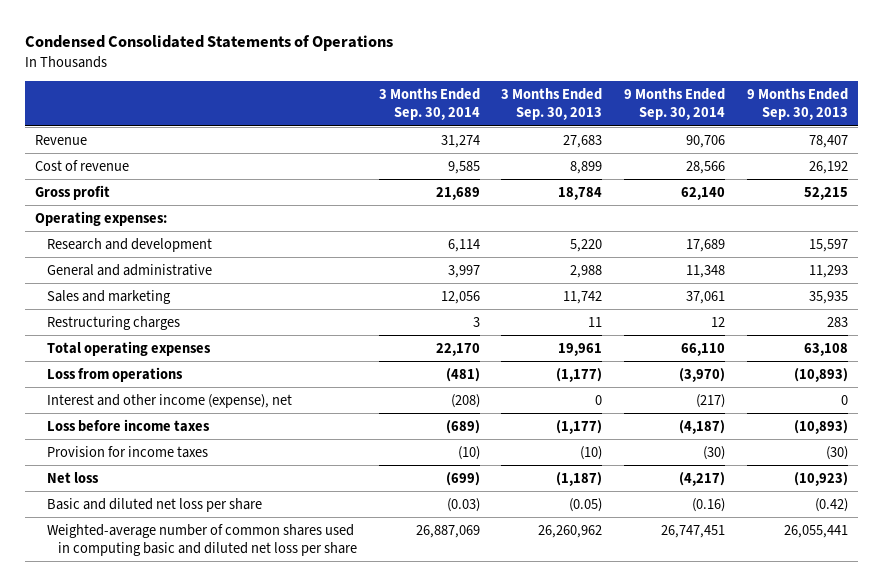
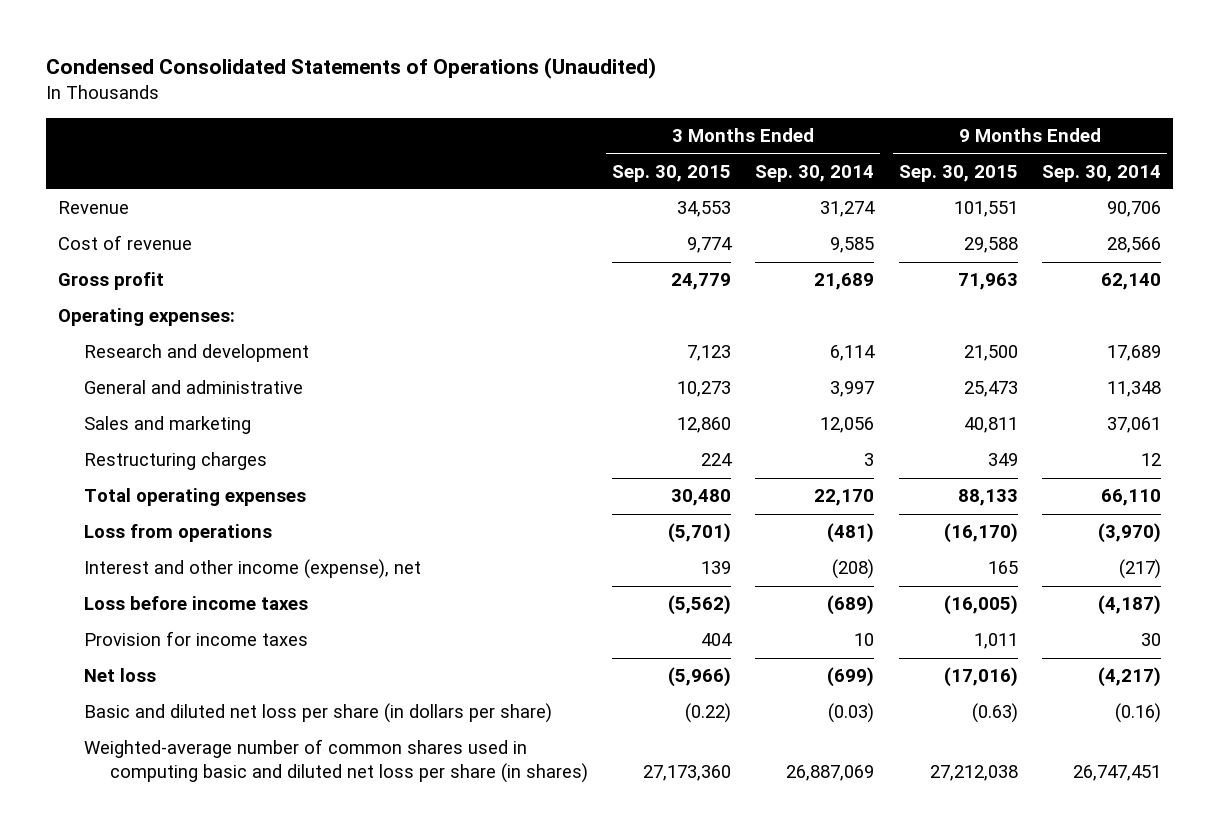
- Condensed Consolidated Statements of Operations
+ Condensed Consolidated Statements of Operations (Unaudited)
- | 3 Months Ended Sep. 30, 2014 | 3 Months Ended Sep. 30, 2013 | 9 Months Ended Sep. 30, 2014 | 9 Months Ended Sep. 30, 2013
+ | 3 Months Ended Sep. 30, 2015 | 3 Months Ended Sep. 30, 2014 | 9 Months Ended Sep. 30, 2015 | 9 Months Ended Sep. 30, 2014
- Provision for income taxes | (10) | (10) | (30) | (30)
+ Provision for income taxes | 404 | 10 | 1,011 | 30
- Basic and diluted net loss per share | (0.03) | (0.05) | (0.16) | (0.42)
- Weighted-average number of common shares used in computing basic and diluted net loss per share | 26,887,069 | 26,260,962 | 26,747,451 | 26,055,441
+ Basic and diluted net loss per share (in dollars per share) | (0.22) | (0.03) | (0.63) | (0.16)
+ Weighted-average number of common shares used in computing basic and diluted net loss per share (in shares) | 27,173,360 | 26,887,069 | 27,212,038 | 26,747,451

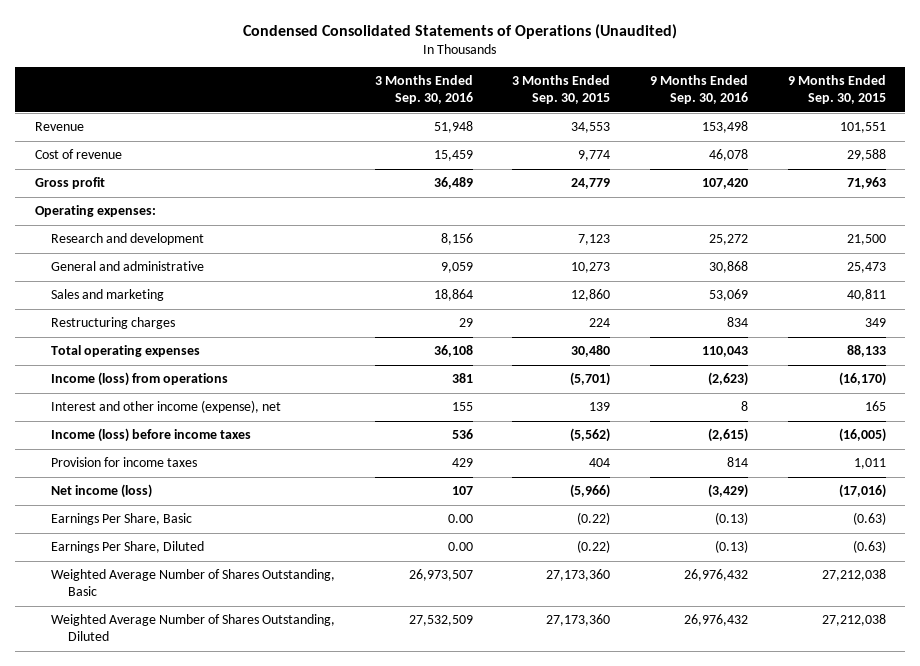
- | 3 Months Ended Sep. 30, 2015 | 3 Months Ended Sep. 30, 2014 | 9 Months Ended Sep. 30, 2015 | 9 Months Ended Sep. 30, 2014
+ | 3 Months Ended Sep. 30, 2016 | 3 Months Ended Sep. 30, 2015 | 9 Months Ended Sep. 30, 2016 | 9 Months Ended Sep. 30, 2015
- Loss from operations | (5,701) | (481) | (16,170) | (3,970)
+ Income (loss) from operations | 381 | (5,701) | (2,623) | (16,170)
- Loss before income taxes | (5,562) | (689) | (16,005) | (4,187)
+ Income (loss) before income taxes | 536 | (5,562) | (2,615) | (16,005)
- Net loss | (5,966) | (699) | (17,016) | (4,217)
- Basic and diluted net loss per share (in dollars per share) | (0.22) | (0.03) | (0.63) | (0.16)
- Weighted-average number of common shares used in computing basic and diluted net loss per share (in shares) | 27,173,360 | 26,887,069 | 27,212,038 | 26,747,451
+ Net income (loss) | 107 | (5,966) | (3,429) | (17,016)
+ Earnings Per Share, Basic | 0.00 | (0.22) | (0.13) | (0.63)
+ Earnings Per Share, Diluted | 0.00 | (0.22) | (0.13) | (0.63)
+ Weighted Average Number of Shares Outstanding, Basic | 26,973,507 | 27,173,360 | 26,976,432 | 27,212,038
+ Weighted Average Number of Shares Outstanding, Diluted | 27,532,509 | 27,173,360 | 26,976,432 | 27,212,038

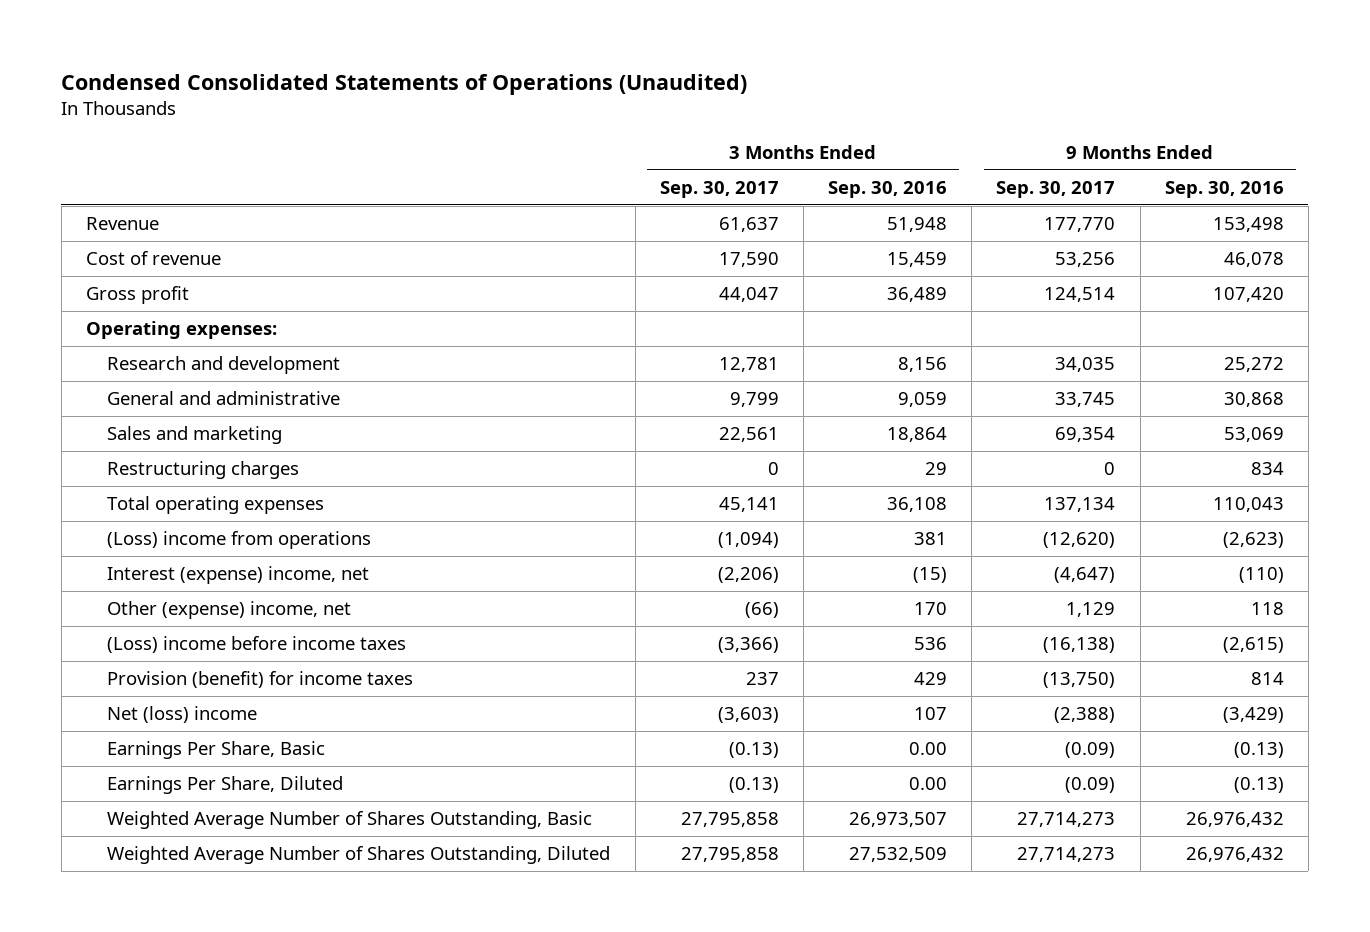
- | 3 Months Ended Sep. 30, 2016 | 3 Months Ended Sep. 30, 2015 | 9 Months Ended Sep. 30, 2016 | 9 Months Ended Sep. 30, 2015
+ | 3 Months Ended Sep. 30, 2017 | 3 Months Ended Sep. 30, 2016 | 9 Months Ended Sep. 30, 2017 | 9 Months Ended Sep. 30, 2016
- Income (loss) from operations | 381 | (5,701) | (2,623) | (16,170)
- Interest and other income (expense), net | 155 | 139 | 8 | 165
- Income (loss) before income taxes | 536 | (5,562) | (2,615) | (16,005)
- Provision for income taxes | 429 | 404 | 814 | 1,011
- Net income (loss) | 107 | (5,966) | (3,429) | (17,016)
+ (Loss) income from operations | (1,094) | 381 | (12,620) | (2,623)
+ Interest (expense) income, net | (2,206) | (15) | (4,647) | (110)
+ Other (expense) income, net | (66) | 170 | 1,129 | 118
+ (Loss) income before income taxes | (3,366) | 536 | (16,138) | (2,615)
+ Provision (benefit) for income taxes | 237 | 429 | (13,750) | 814
+ Net (loss) income | (3,603) | 107 | (2,388) | (3,429)

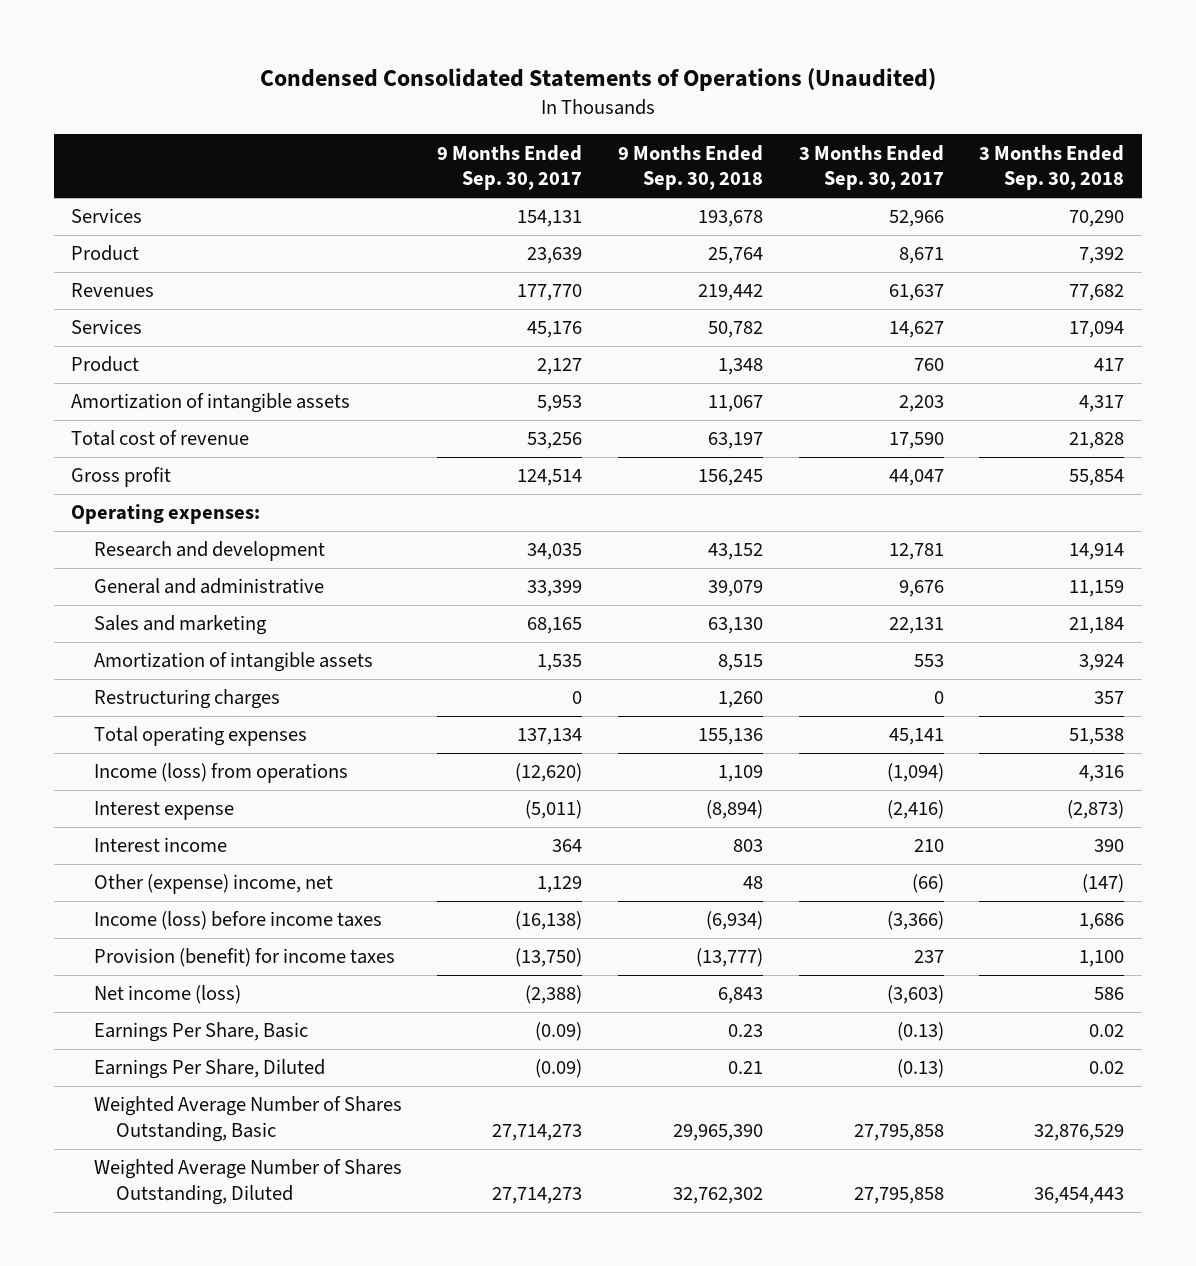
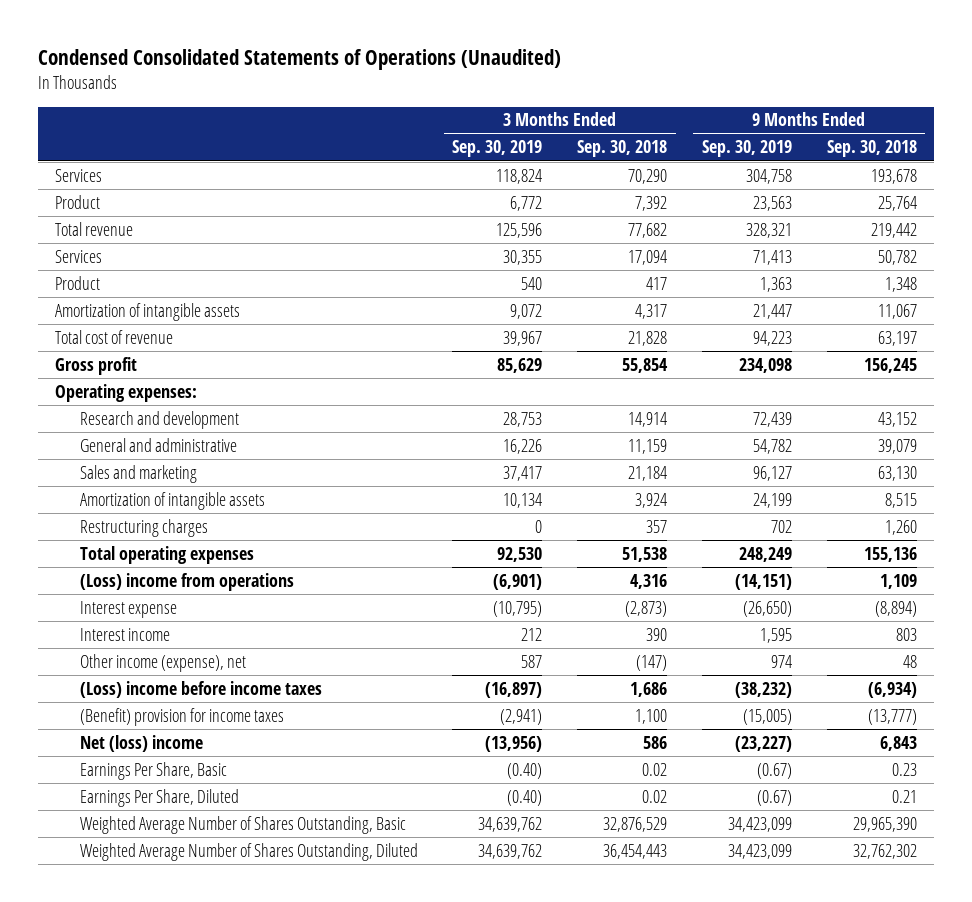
- | 9 Months Ended Sep. 30, 2017 | 9 Months Ended Sep. 30, 2018 | 3 Months Ended Sep. 30, 2017 | 3 Months Ended Sep. 30, 2018
+ | 3 Months Ended Sep. 30, 2019 | 3 Months Ended Sep. 30, 2018 | 9 Months Ended Sep. 30, 2019 | 9 Months Ended Sep. 30, 2018
- Revenues | 177,770 | 219,442 | 61,637 | 77,682
+ Total revenue | 125,596 | 77,682 | 328,321 | 219,442
- Income (loss) from operations | (12,620) | 1,109 | (1,094) | 4,316
+ (Loss) income from operations | (6,901) | 4,316 | (14,151) | 1,109
- Other (expense) income, net | 1,129 | 48 | (66) | (147)
- Income (loss) before income taxes | (16,138) | (6,934) | (3,366) | 1,686
- Provision (benefit) for income taxes | (13,750) | (13,777) | 237 | 1,100
- Net income (loss) | (2,388) | 6,843 | (3,603) | 586
+ Other income (expense), net | 587 | (147) | 974 | 48
+ (Loss) income before income taxes | (16,897) | 1,686 | (38,232) | (6,934)
+ (Benefit) provision for income taxes | (2,941) | 1,100 | (15,005) | (13,777)
+ Net (loss) income | (13,956) | 586 | (23,227) | 6,843

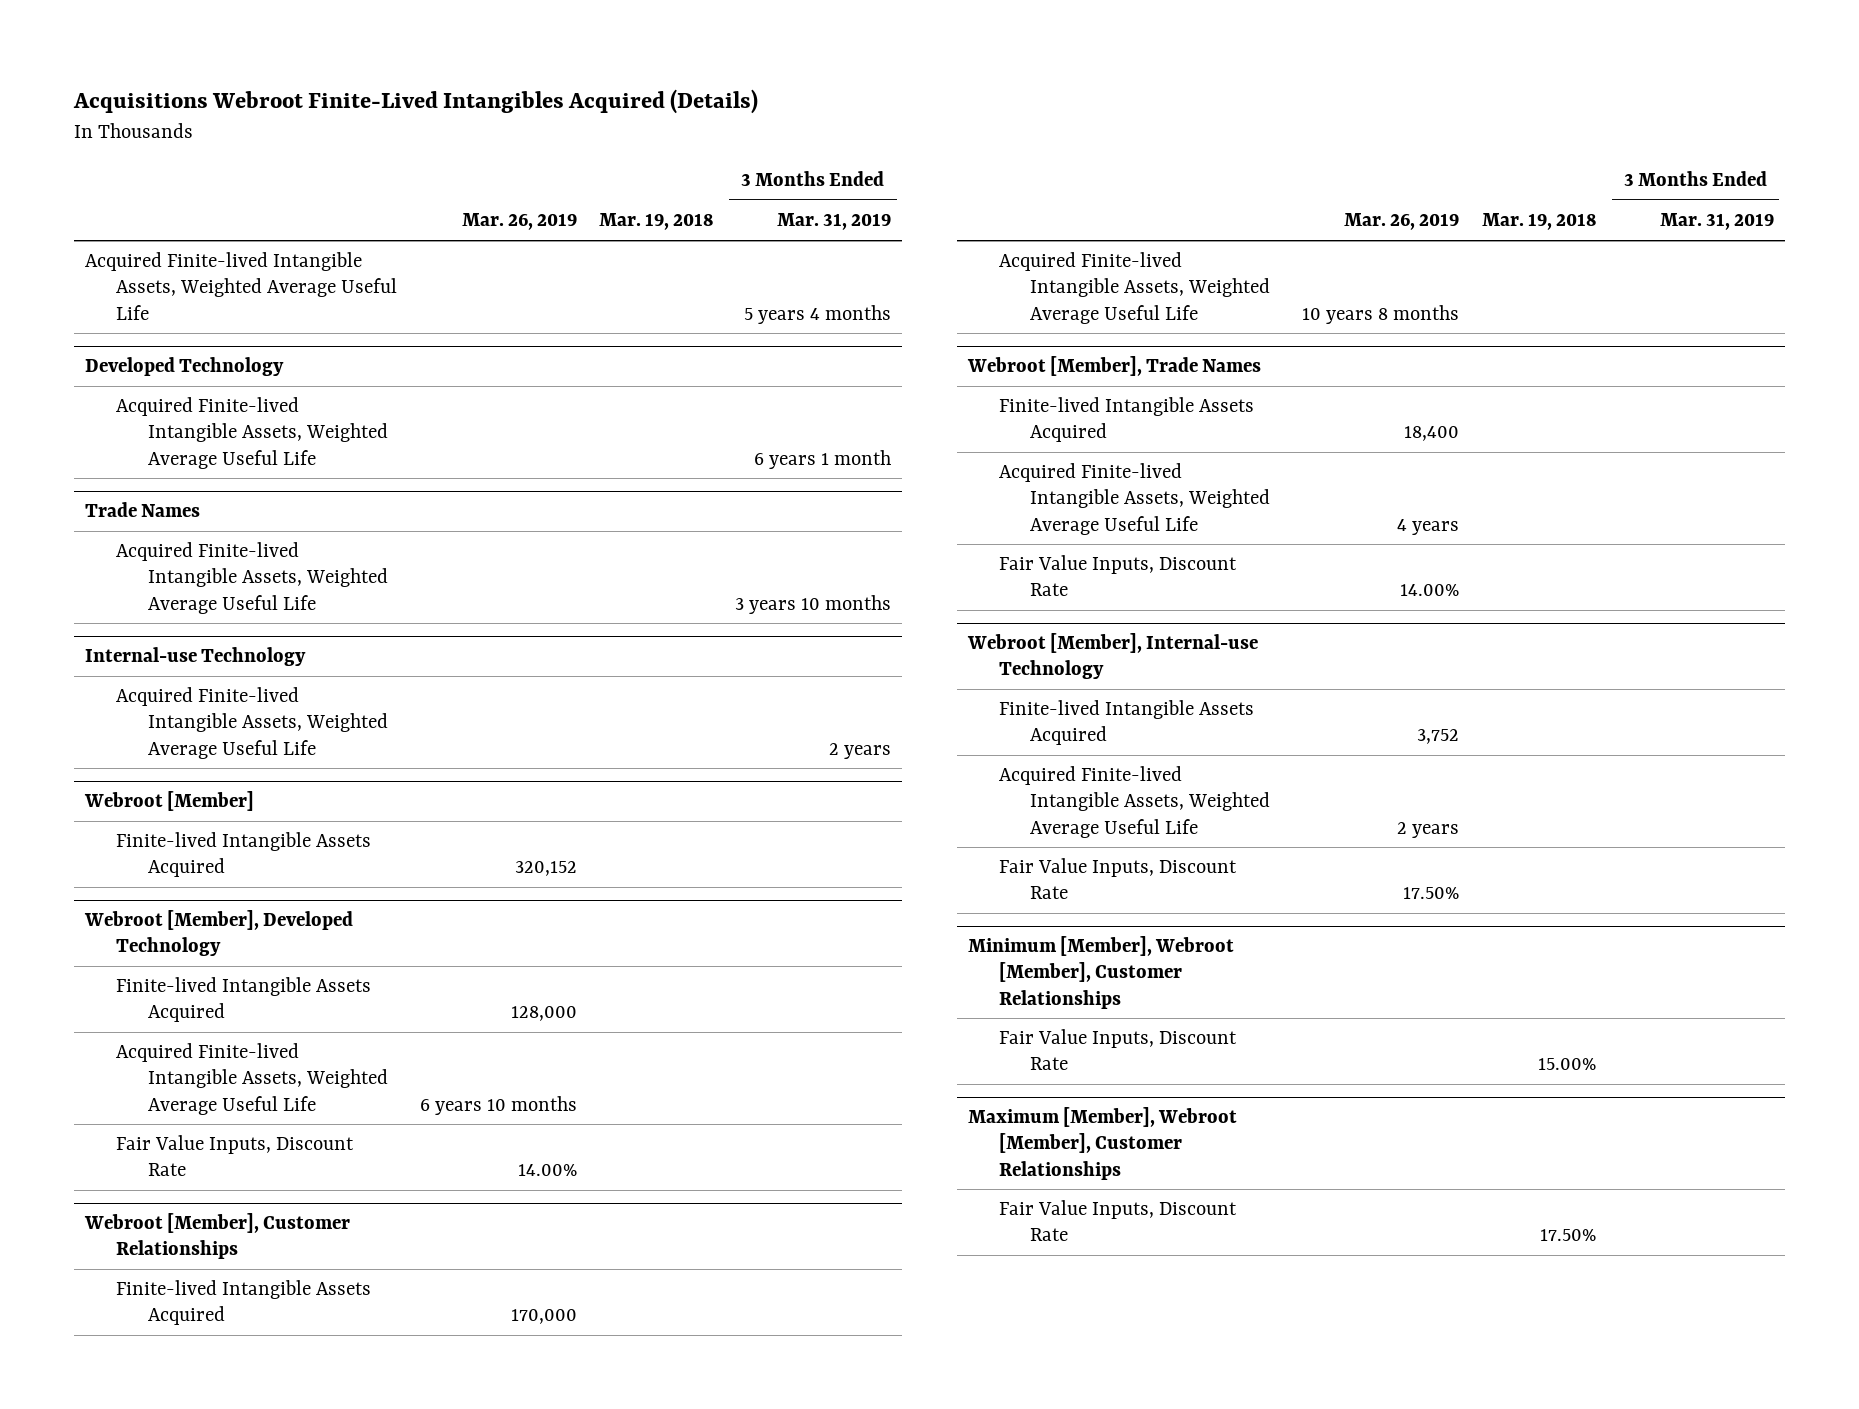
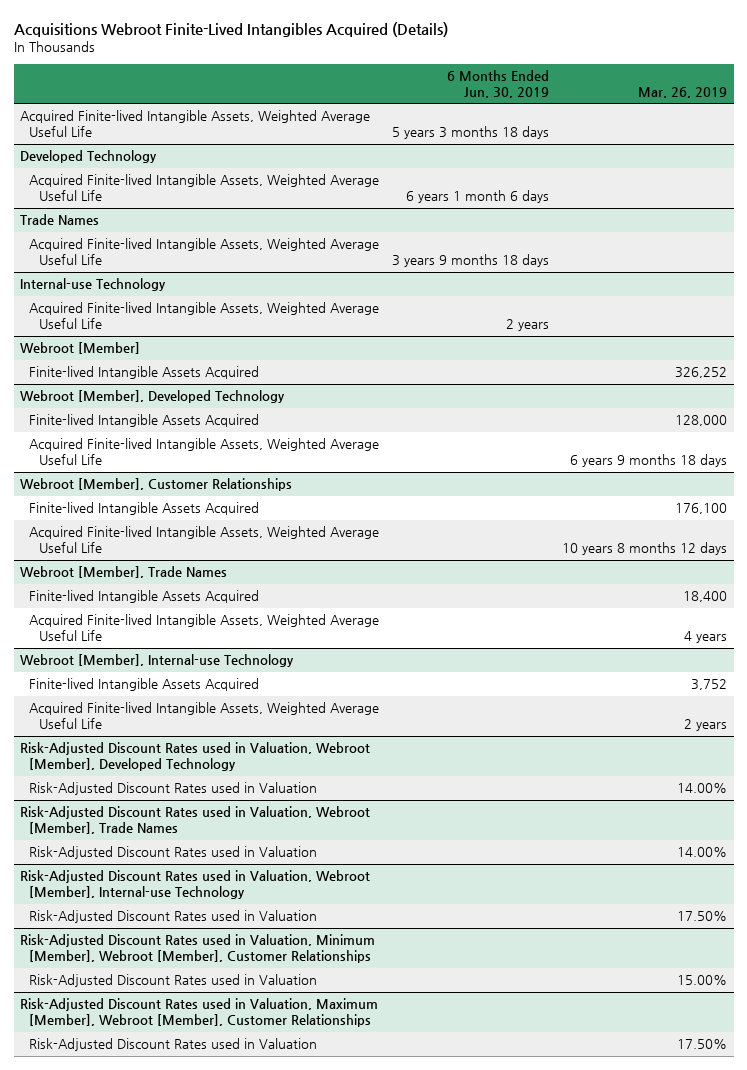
- | Mar. 26, 2019 | Mar. 19, 2018 | 3 Months Ended Mar. 31, 2019
+ | 6 Months Ended Jun. 30, 2019 | Mar. 26, 2019
@ Webroot [Member]
- Finite-lived Intangible Assets Acquired | 320,152 | |
+ Finite-lived Intangible Assets Acquired | | 326,252
@ Webroot [Member], Developed Technology
- Acquired Finite-lived Intangible Assets, Weighted Average Useful Life | 6 years 10 months | |
- Fair Value Inputs, Discount Rate | 14.00% | |
+ Acquired Finite-lived Intangible Assets, Weighted Average Useful Life | | 6 years 9 months 18 days
@ Webroot [Member], Customer Relationships
- Finite-lived Intangible Assets Acquired | 170,000 | |
- Acquired Finite-lived Intangible Assets, Weighted Average Useful Life | 10 years 8 months | |
+ Finite-lived Intangible Assets Acquired | | 176,100
+ Acquired Finite-lived Intangible Assets, Weighted Average Useful Life | | 10 years 8 months 12 days
@ Webroot [Member], Trade Names
- Fair Value Inputs, Discount Rate | 14.00% | |
@ Webroot [Member], Internal-use Technology
- Fair Value Inputs, Discount Rate | 17.50% | |
- Minimum [Member], Webroot [Member], Customer Relationships
- Fair Value Inputs, Discount Rate | | 15.00% |
- Maximum [Member], Webroot [Member], Customer Relationships
- Fair Value Inputs, Discount Rate | | 17.50% |
+ Risk-Adjusted Discount Rates used in Valuation, Webroot [Member], Developed Technology
+ Risk-Adjusted Discount Rates used in Valuation | | 14.00%
+ Risk-Adjusted Discount Rates used in Valuation, Webroot [Member], Trade Names
+ Risk-Adjusted Discount Rates used in Valuation | | 14.00%
+ Risk-Adjusted Discount Rates used in Valuation, Webroot [Member], Internal-use Technology
+ Risk-Adjusted Discount Rates used in Valuation | | 17.50%
+ Risk-Adjusted Discount Rates used in Valuation, Minimum [Member], Webroot [Member], Customer Relationships
+ Risk-Adjusted Discount Rates used in Valuation | | 15.00%
+ Risk-Adjusted Discount Rates used in Valuation, Maximum [Member], Webroot [Member], Customer Relationships
+ Risk-Adjusted Discount Rates used in Valuation | | 17.50%

